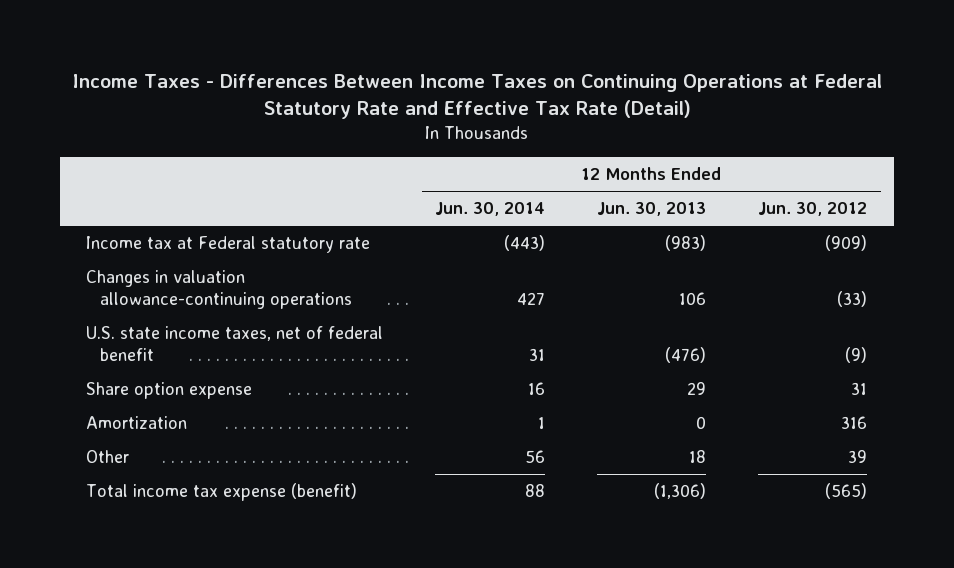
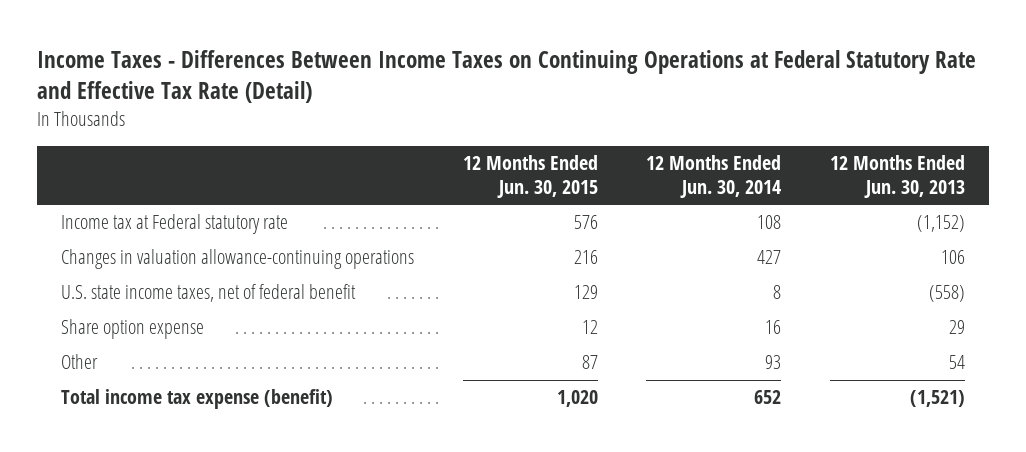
- | 12 Months Ended Jun. 30, 2014 | 12 Months Ended Jun. 30, 2013 | 12 Months Ended Jun. 30, 2012
+ | 12 Months Ended Jun. 30, 2015 | 12 Months Ended Jun. 30, 2014 | 12 Months Ended Jun. 30, 2013
- Income tax at Federal statutory rate | (443) | (983) | (909)
+ Income tax at Federal statutory rate | 576 | 108 | (1,152)
- U.S. state income taxes, net of federal benefit | 31 | (476) | (9)
+ U.S. state income taxes, net of federal benefit | 129 | 8 | (558)
- Amortization | 1 | 0 | 316
- Other | 56 | 18 | 39
- Total income tax expense (benefit) | 88 | (1,306) | (565)
+ Other | 87 | 93 | 54
+ Total income tax expense (benefit) | 1,020 | 652 | (1,521)

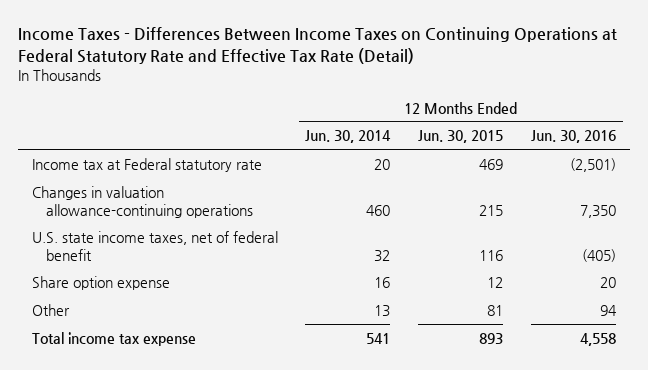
- | 12 Months Ended Jun. 30, 2015 | 12 Months Ended Jun. 30, 2014 | 12 Months Ended Jun. 30, 2013
+ | 12 Months Ended Jun. 30, 2014 | 12 Months Ended Jun. 30, 2015 | 12 Months Ended Jun. 30, 2016
- Income tax at Federal statutory rate | 576 | 108 | (1,152)
- Changes in valuation allowance-continuing operations | 216 | 427 | 106
- U.S. state income taxes, net of federal benefit | 129 | 8 | (558)
+ Income tax at Federal statutory rate | 20 | 469 | (2,501)
+ Changes in valuation allowance-continuing operations | 460 | 215 | 7,350
+ U.S. state income taxes, net of federal benefit | 32 | 116 | (405)
- Other | 87 | 93 | 54
- Total income tax expense (benefit) | 1,020 | 652 | (1,521)
+ Other | 13 | 81 | 94
+ Total income tax expense | 541 | 893 | 4,558

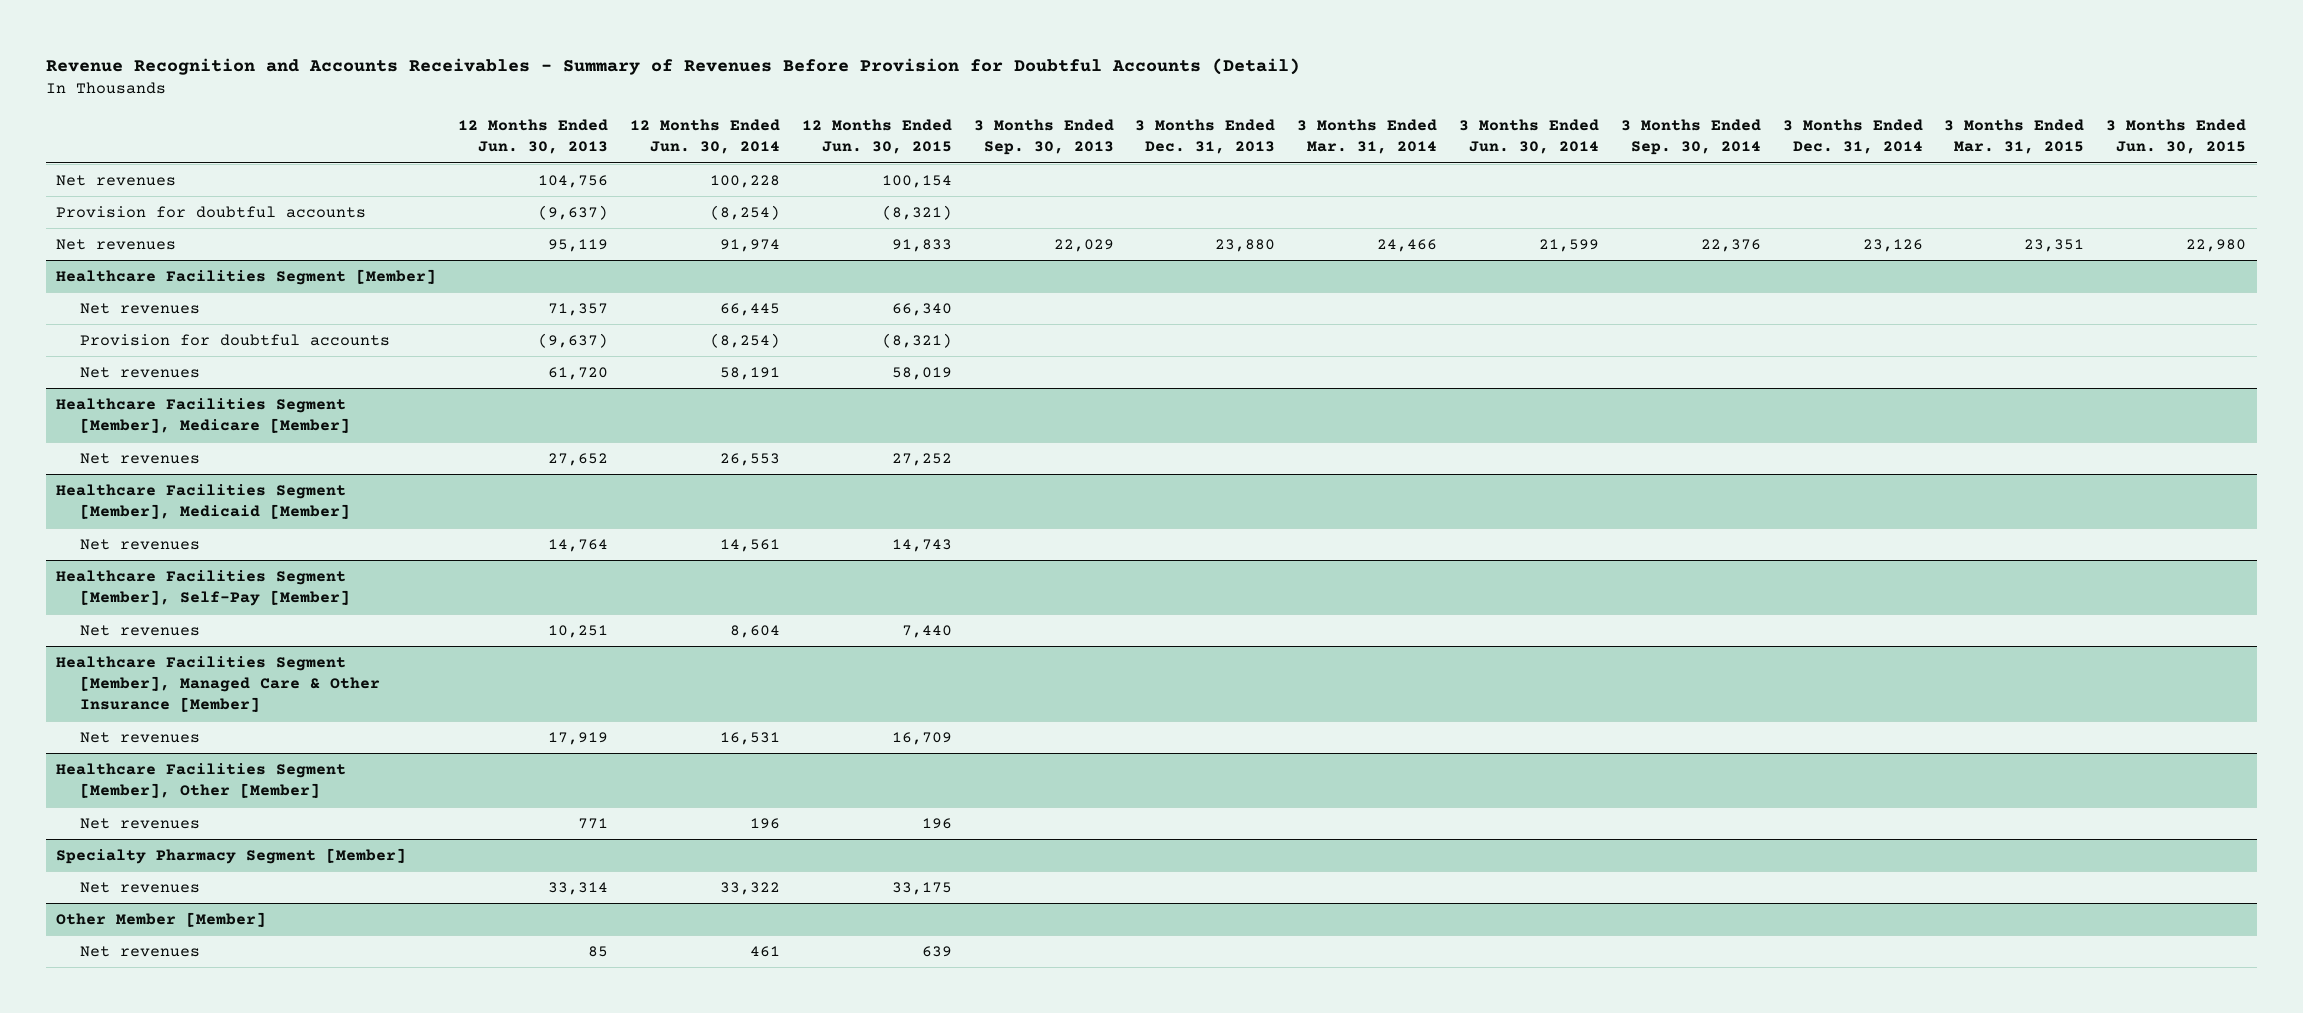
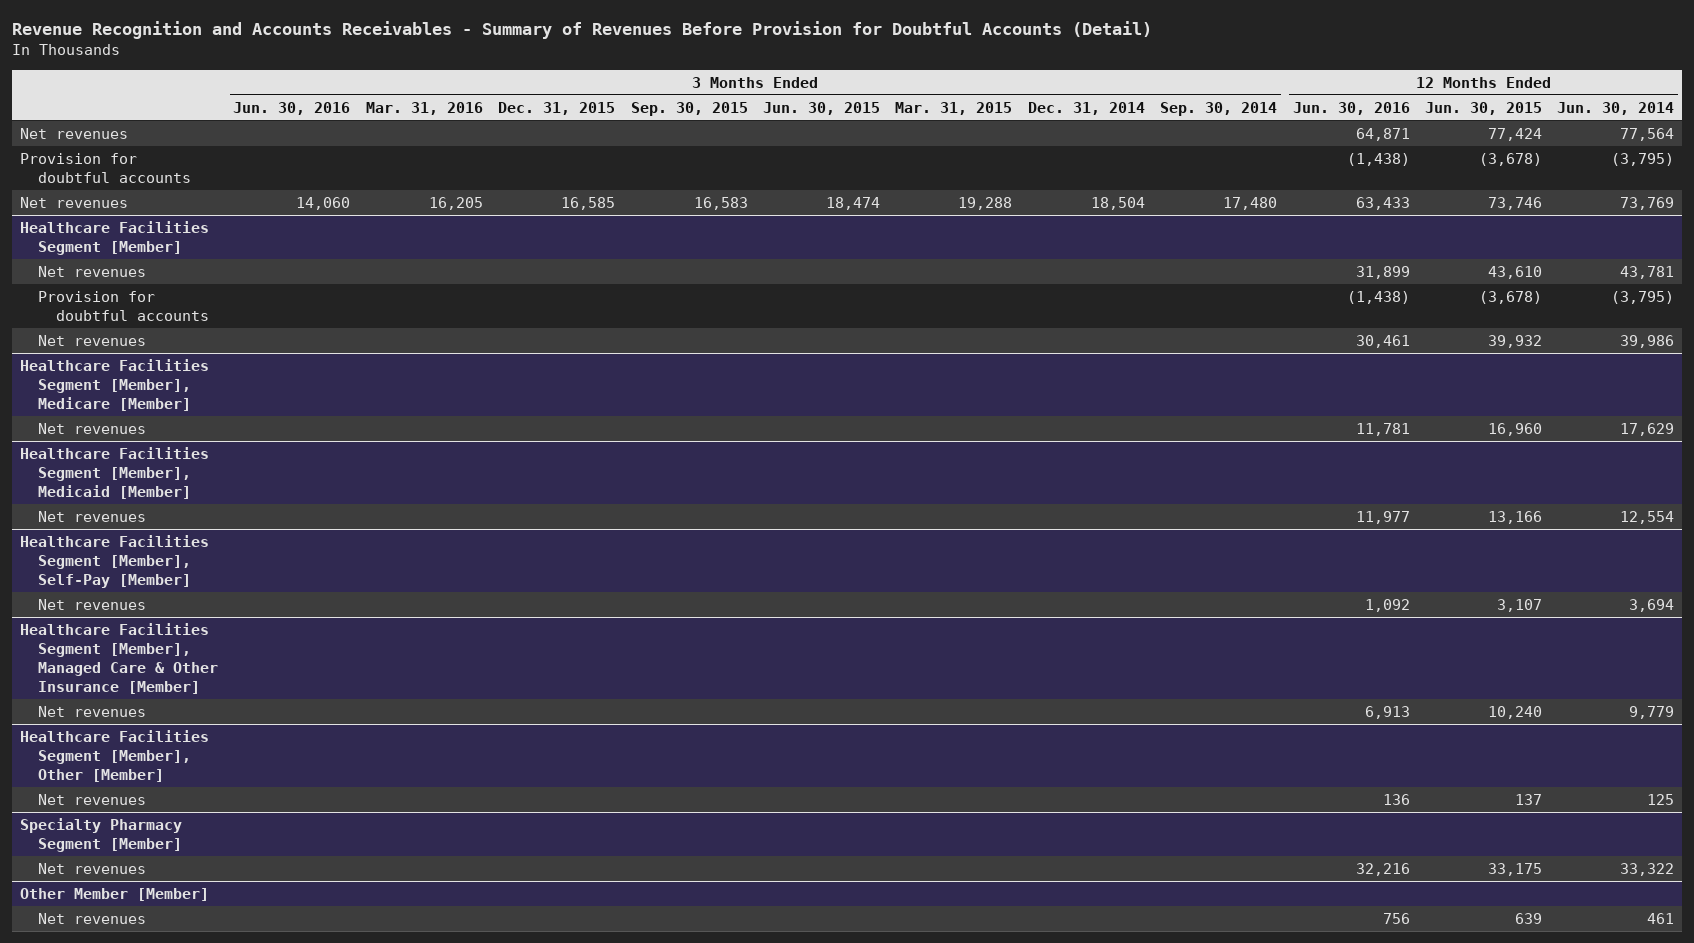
- | 12 Months Ended Jun. 30, 2013 | 12 Months Ended Jun. 30, 2014 | 12 Months Ended Jun. 30, 2015 | 3 Months Ended Sep. 30, 2013 | 3 Months Ended Dec. 31, 2013 | 3 Months Ended Mar. 31, 2014 | 3 Months Ended Jun. 30, 2014 | 3 Months Ended Sep. 30, 2014 | 3 Months Ended Dec. 31, 2014 | 3 Months Ended Mar. 31, 2015 | 3 Months Ended Jun. 30, 2015
+ | 3 Months Ended Jun. 30, 2016 | 3 Months Ended Mar. 31, 2016 | 3 Months Ended Dec. 31, 2015 | 3 Months Ended Sep. 30, 2015 | 3 Months Ended Jun. 30, 2015 | 3 Months Ended Mar. 31, 2015 | 3 Months Ended Dec. 31, 2014 | 3 Months Ended Sep. 30, 2014 | 12 Months Ended Jun. 30, 2016 | 12 Months Ended Jun. 30, 2015 | 12 Months Ended Jun. 30, 2014
- Net revenues | 104,756 | 100,228 | 100,154 | | | | | | | |
- Provision for doubtful accounts | (9,637) | (8,254) | (8,321) | | | | | | | |
- Net revenues | 95,119 | 91,974 | 91,833 | 22,029 | 23,880 | 24,466 | 21,599 | 22,376 | 23,126 | 23,351 | 22,980
+ Net revenues | | | | | | | | | 64,871 | 77,424 | 77,564
+ Provision for doubtful accounts | | | | | | | | | (1,438) | (3,678) | (3,795)
+ Net revenues | 14,060 | 16,205 | 16,585 | 16,583 | 18,474 | 19,288 | 18,504 | 17,480 | 63,433 | 73,746 | 73,769
@ Healthcare Facilities Segment [Member]
- Net revenues | 71,357 | 66,445 | 66,340 | | | | | | | |
- Provision for doubtful accounts | (9,637) | (8,254) | (8,321) | | | | | | | |
- Net revenues | 61,720 | 58,191 | 58,019 | | | | | | | |
+ Net revenues | | | | | | | | | 31,899 | 43,610 | 43,781
+ Provision for doubtful accounts | | | | | | | | | (1,438) | (3,678) | (3,795)
+ Net revenues | | | | | | | | | 30,461 | 39,932 | 39,986
@ Healthcare Facilities Segment [Member], Medicare [Member]
- Net revenues | 27,652 | 26,553 | 27,252 | | | | | | | |
+ Net revenues | | | | | | | | | 11,781 | 16,960 | 17,629
@ Healthcare Facilities Segment [Member], Medicaid [Member]
- Net revenues | 14,764 | 14,561 | 14,743 | | | | | | | |
+ Net revenues | | | | | | | | | 11,977 | 13,166 | 12,554
@ Healthcare Facilities Segment [Member], Self-Pay [Member]
- Net revenues | 10,251 | 8,604 | 7,440 | | | | | | | |
+ Net revenues | | | | | | | | | 1,092 | 3,107 | 3,694
@ Healthcare Facilities Segment [Member], Managed Care & Other Insurance [Member]
- Net revenues | 17,919 | 16,531 | 16,709 | | | | | | | |
+ Net revenues | | | | | | | | | 6,913 | 10,240 | 9,779
@ Healthcare Facilities Segment [Member], Other [Member]
- Net revenues | 771 | 196 | 196 | | | | | | | |
+ Net revenues | | | | | | | | | 136 | 137 | 125

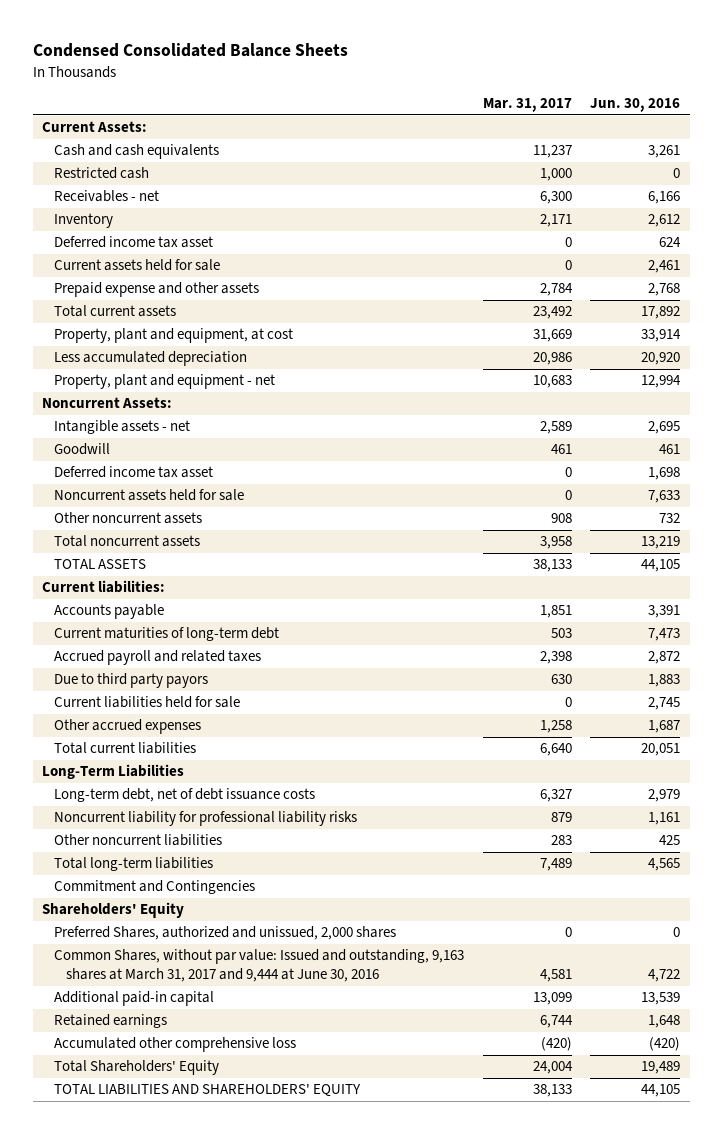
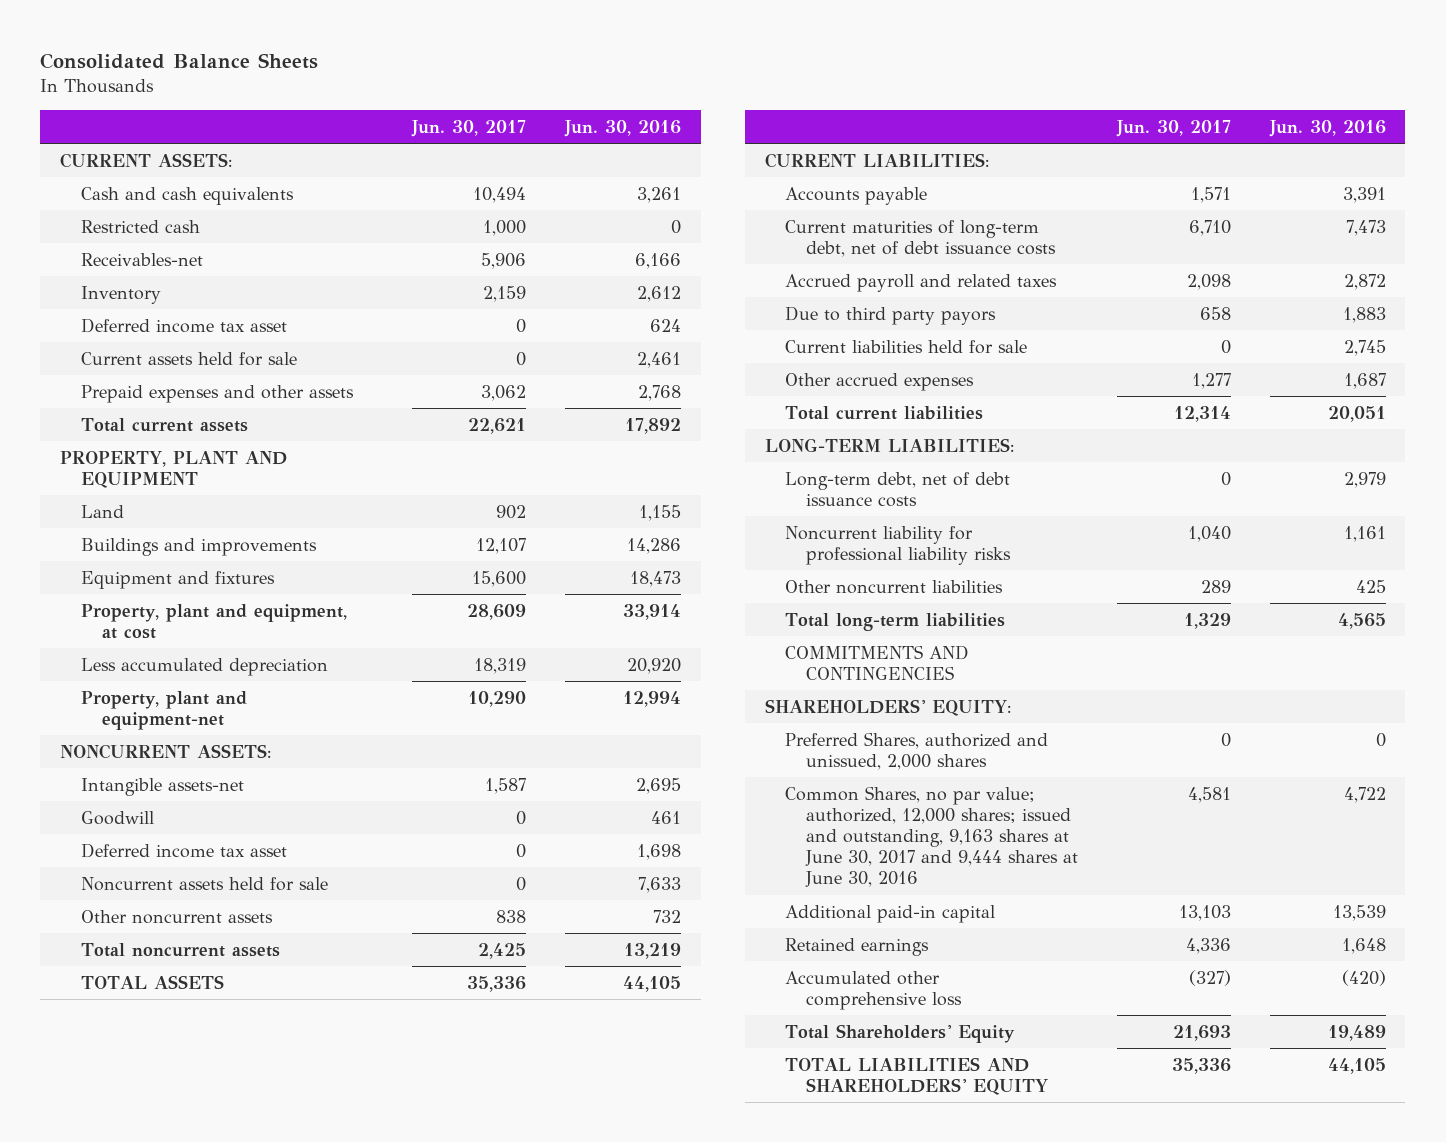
- Condensed Consolidated Balance Sheets
+ Consolidated Balance Sheets
- | Mar. 31, 2017 | Jun. 30, 2016
+ | Jun. 30, 2017 | Jun. 30, 2016
- Current Assets:
+ CURRENT ASSETS:
- Receivables - net | 6,300 | 6,166
+ Receivables-net | 5,906 | 6,166
- Prepaid expense and other assets | 2,784 | 2,768
+ Prepaid expenses and other assets | 3,062 | 2,768
+ PROPERTY, PLANT AND EQUIPMENT
+ Land | 902 | 1,155
+ Buildings and improvements | 12,107 | 14,286
+ Equipment and fixtures | 15,600 | 18,473
- Property, plant and equipment - net | 10,683 | 12,994
- Noncurrent Assets:
- Intangible assets - net | 2,589 | 2,695
+ Property, plant and equipment-net | 10,290 | 12,994
+ NONCURRENT ASSETS:
+ Intangible assets-net | 1,587 | 2,695
- Current liabilities:
+ CURRENT LIABILITIES:
- Current maturities of long-term debt | 503 | 7,473
+ Current maturities of long-term debt, net of debt issuance costs | 6,710 | 7,473
- Long-Term Liabilities
+ LONG-TERM LIABILITIES:
- Commitment and Contingencies
- Shareholders' Equity
+ COMMITMENTS AND CONTINGENCIES
+ SHAREHOLDERS' EQUITY:
- Common Shares, without par value: Issued and outstanding, 9,163 shares at March 31, 2017 and 9,444 at June 30, 2016 | 4,581 | 4,722
+ Common Shares, no par value; authorized, 12,000 shares; issued and outstanding, 9,163 shares at June 30, 2017 and 9,444 shares at June 30, 2016 | 4,581 | 4,722

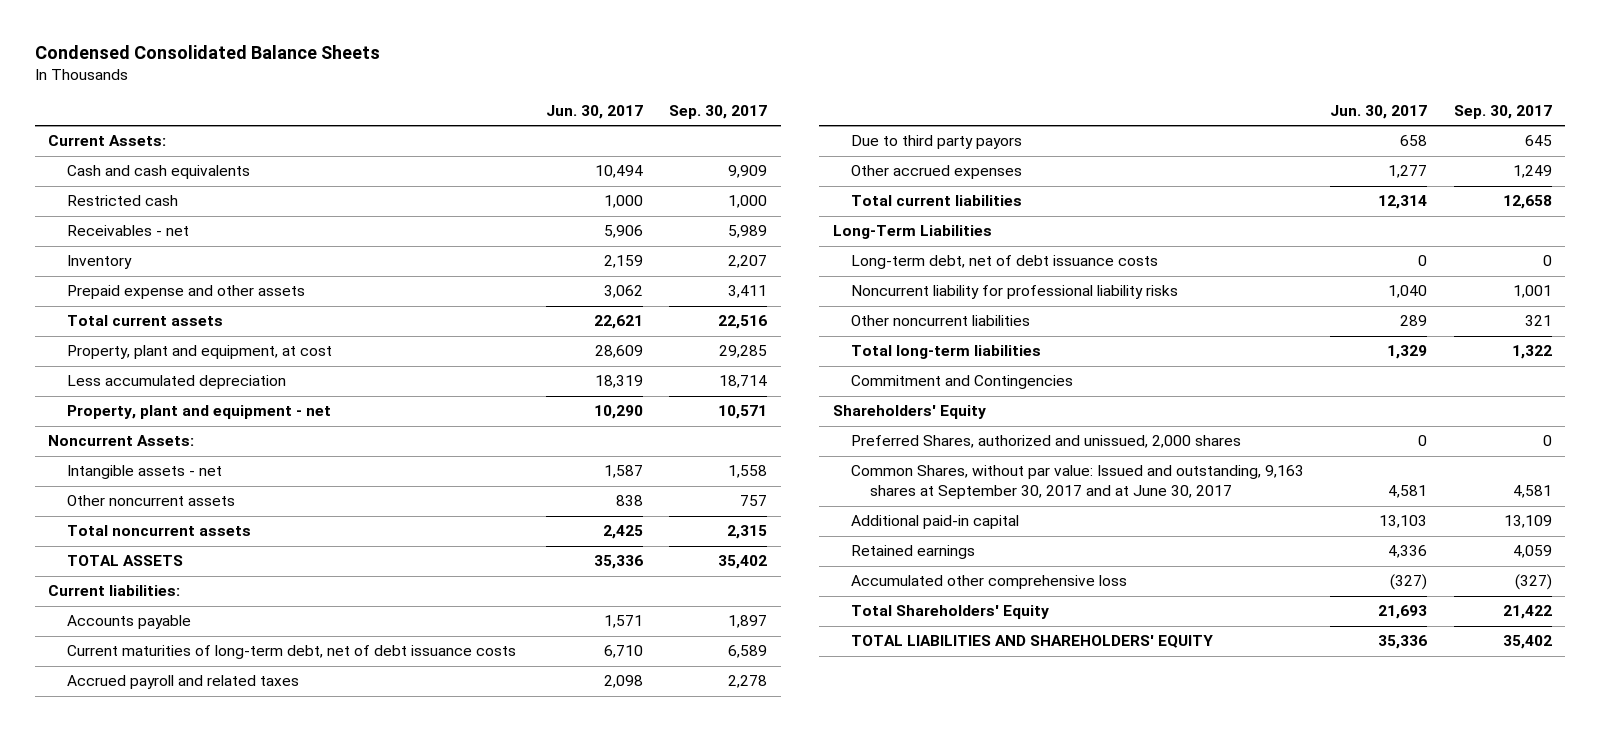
- Consolidated Balance Sheets
+ Condensed Consolidated Balance Sheets
- | Jun. 30, 2017 | Jun. 30, 2016
+ | Jun. 30, 2017 | Sep. 30, 2017
- CURRENT ASSETS:
+ Current Assets:
- Receivables-net | 5,906 | 6,166
+ Receivables - net | 5,906 | 5,989
- Deferred income tax asset | 0 | 624
- Current assets held for sale | 0 | 2,461
- Prepaid expenses and other assets | 3,062 | 2,768
+ Prepaid expense and other assets | 3,062 | 3,411
- PROPERTY, PLANT AND EQUIPMENT
- Land | 902 | 1,155
- Buildings and improvements | 12,107 | 14,286
- Equipment and fixtures | 15,600 | 18,473
- Property, plant and equipment-net | 10,290 | 12,994
- NONCURRENT ASSETS:
- Intangible assets-net | 1,587 | 2,695
- Goodwill | 0 | 461
- Deferred income tax asset | 0 | 1,698
- Noncurrent assets held for sale | 0 | 7,633
+ Property, plant and equipment - net | 10,290 | 10,571
+ Noncurrent Assets:
+ Intangible assets - net | 1,587 | 1,558
- CURRENT LIABILITIES:
+ Current liabilities:
- Current liabilities held for sale | 0 | 2,745
- LONG-TERM LIABILITIES:
+ Long-Term Liabilities
- COMMITMENTS AND CONTINGENCIES
- SHAREHOLDERS' EQUITY:
+ Commitment and Contingencies
+ Shareholders' Equity
- Common Shares, no par value; authorized, 12,000 shares; issued and outstanding, 9,163 shares at June 30, 2017 and 9,444 shares at June 30, 2016 | 4,581 | 4,722
+ Common Shares, without par value: Issued and outstanding, 9,163 shares at September 30, 2017 and at June 30, 2017 | 4,581 | 4,581

